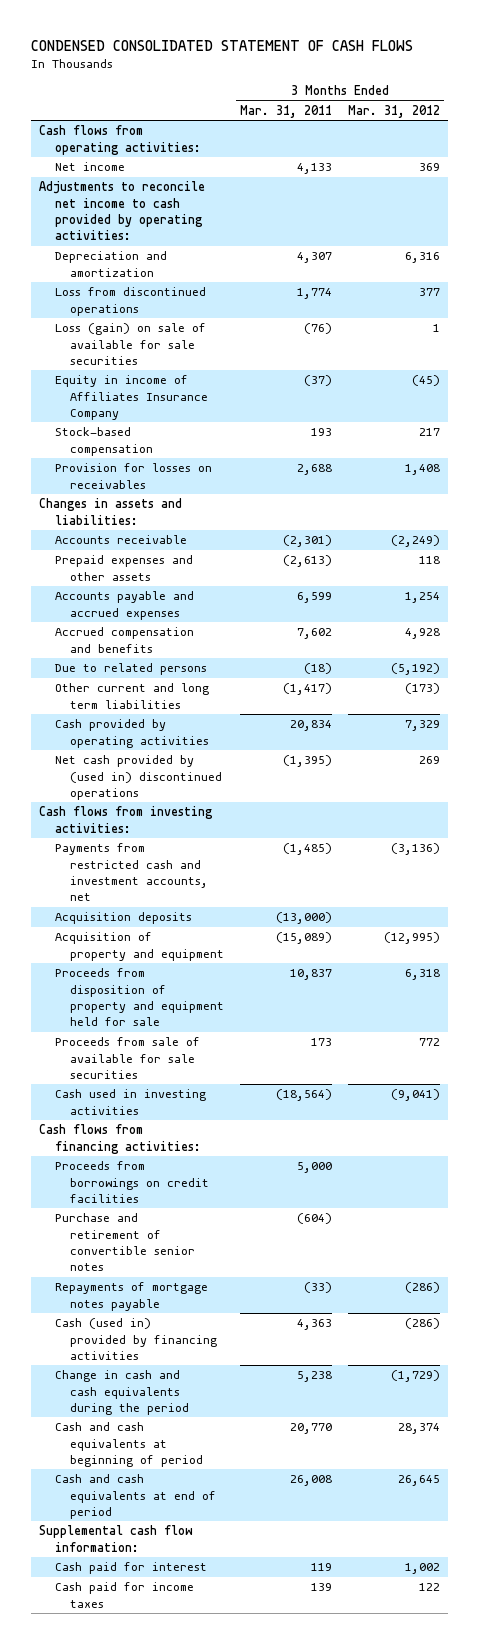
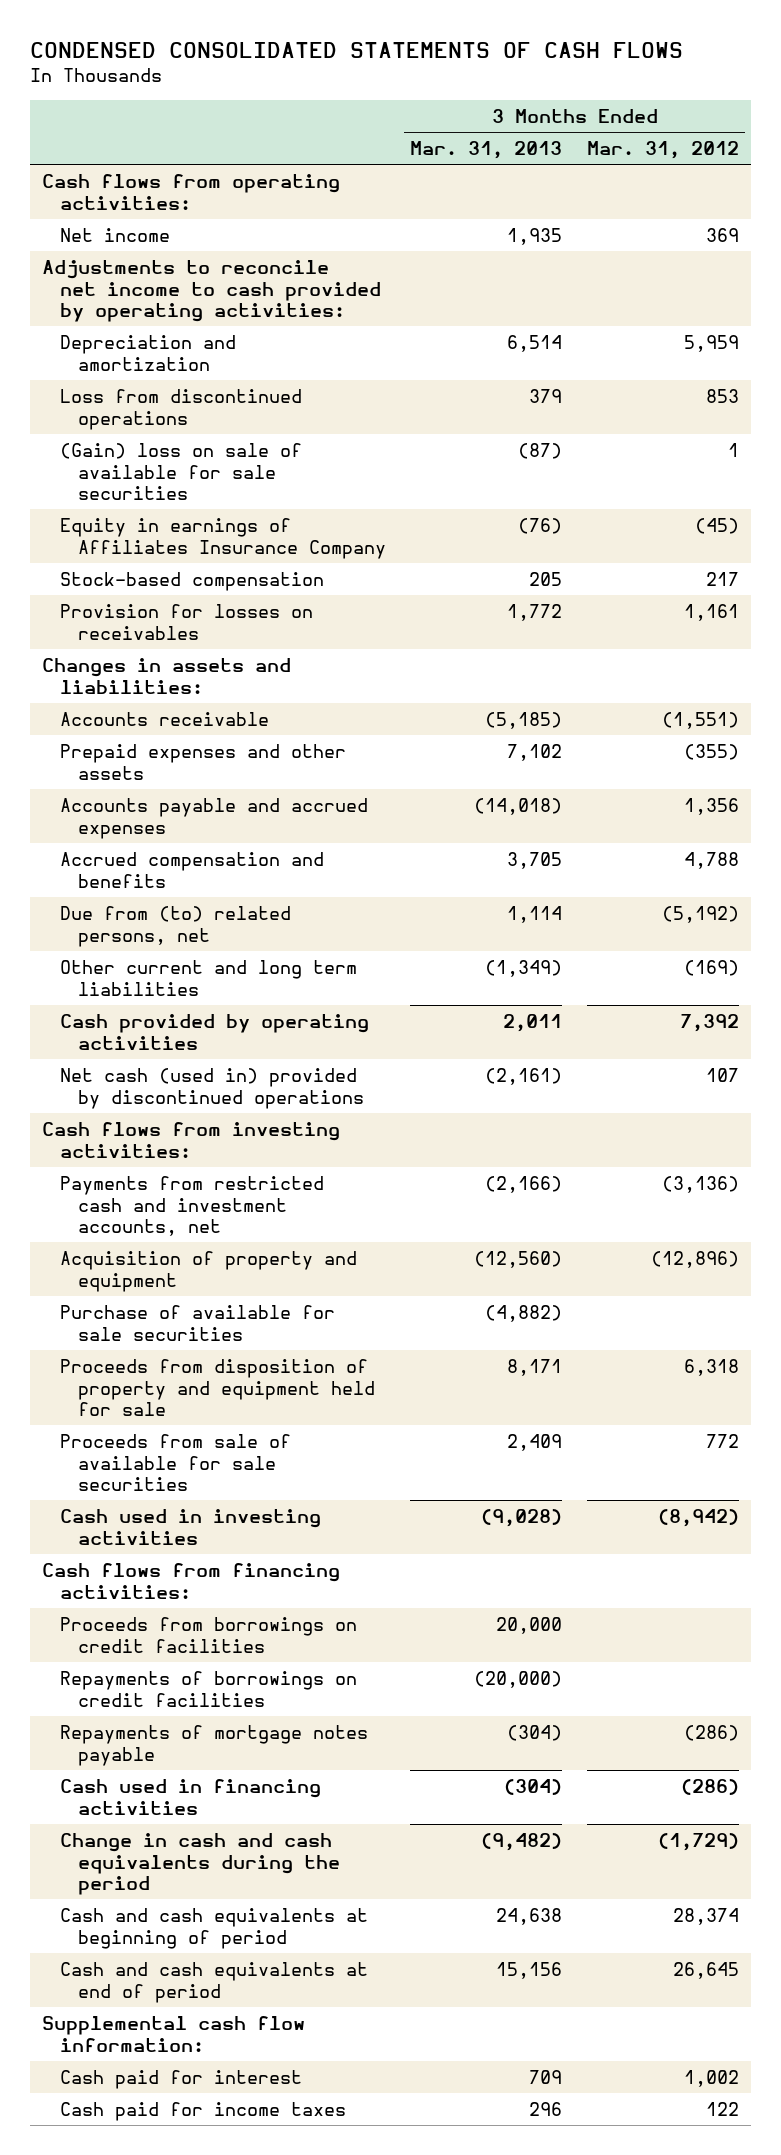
- CONDENSED CONSOLIDATED STATEMENT OF CASH FLOWS
+ CONDENSED CONSOLIDATED STATEMENTS OF CASH FLOWS
- | 3 Months Ended Mar. 31, 2011 | 3 Months Ended Mar. 31, 2012
+ | 3 Months Ended Mar. 31, 2013 | 3 Months Ended Mar. 31, 2012
- Depreciation and amortization | 4,307 | 6,316
- Loss from discontinued operations | 1,774 | 377
- Loss (gain) on sale of available for sale securities | (76) | 1
- Equity in income of Affiliates Insurance Company | (37) | (45)
+ Depreciation and amortization | 6,514 | 5,959
+ Loss from discontinued operations | 379 | 853
+ (Gain) loss on sale of available for sale securities | (87) | 1
+ Equity in earnings of Affiliates Insurance Company | (76) | (45)
- Provision for losses on receivables | 2,688 | 1,408
+ Provision for losses on receivables | 1,772 | 1,161
- Accounts receivable | (2,301) | (2,249)
- Prepaid expenses and other assets | (2,613) | 118
- Accounts payable and accrued expenses | 6,599 | 1,254
- Accrued compensation and benefits | 7,602 | 4,928
- Due to related persons | (18) | (5,192)
- Other current and long term liabilities | (1,417) | (173)
- Cash provided by operating activities | 20,834 | 7,329
- Net cash provided by (used in) discontinued operations | (1,395) | 269
+ Accounts receivable | (5,185) | (1,551)
+ Prepaid expenses and other assets | 7,102 | (355)
+ Accounts payable and accrued expenses | (14,018) | 1,356
+ Accrued compensation and benefits | 3,705 | 4,788
+ Due from (to) related persons, net | 1,114 | (5,192)
+ Other current and long term liabilities | (1,349) | (169)
+ Cash provided by operating activities | 2,011 | 7,392
+ Net cash (used in) provided by discontinued operations | (2,161) | 107
- Acquisition deposits | (13,000) |
- Acquisition of property and equipment | (15,089) | (12,995)
+ Acquisition of property and equipment | (12,560) | (12,896)
+ Purchase of available for sale securities | (4,882) |
- Cash used in investing activities | (18,564) | (9,041)
+ Cash used in investing activities | (9,028) | (8,942)
- Purchase and retirement of convertible senior notes | (604) |
+ Repayments of borrowings on credit facilities | (20,000) |
- Cash (used in) provided by financing activities | 4,363 | (286)
+ Cash used in financing activities | (304) | (286)

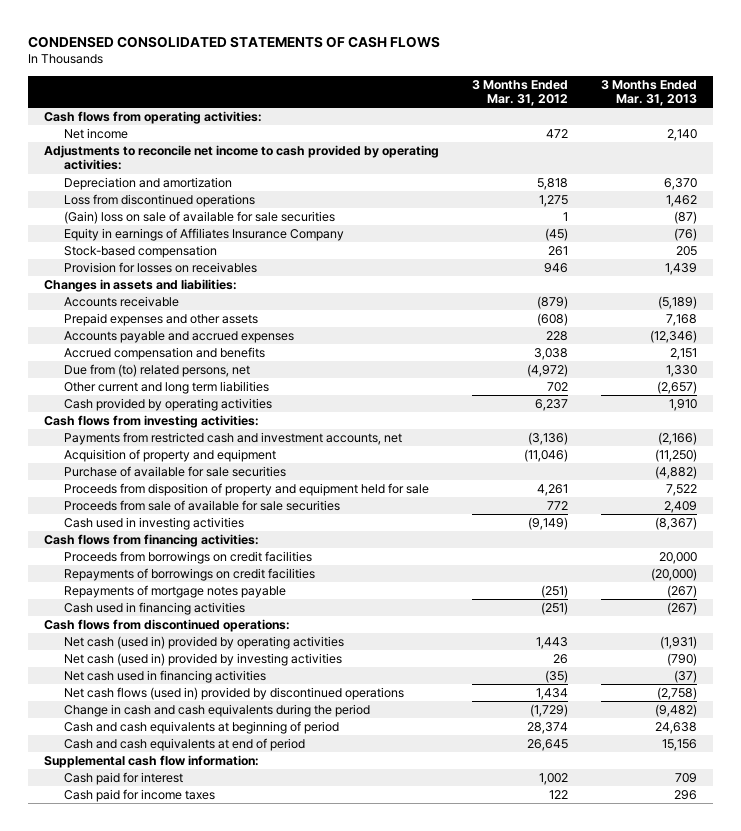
- | 3 Months Ended Mar. 31, 2013 | 3 Months Ended Mar. 31, 2012
+ | 3 Months Ended Mar. 31, 2012 | 3 Months Ended Mar. 31, 2013
- Net income | 1,935 | 369
+ Net income | 472 | 2,140
- Depreciation and amortization | 6,514 | 5,959
- Loss from discontinued operations | 379 | 853
+ Depreciation and amortization | 5,818 | 6,370
+ Loss from discontinued operations | 1,275 | 1,462
- Stock-based compensation | 205 | 217
- Provision for losses on receivables | 1,772 | 1,161
+ Stock-based compensation | 261 | 205
+ Provision for losses on receivables | 946 | 1,439
- Accounts receivable | (5,185) | (1,551)
- Prepaid expenses and other assets | 7,102 | (355)
- Accounts payable and accrued expenses | (14,018) | 1,356
- Accrued compensation and benefits | 3,705 | 4,788
- Due from (to) related persons, net | 1,114 | (5,192)
- Other current and long term liabilities | (1,349) | (169)
- Cash provided by operating activities | 2,011 | 7,392
- Net cash (used in) provided by discontinued operations | (2,161) | 107
+ Accounts receivable | (879) | (5,189)
+ Prepaid expenses and other assets | (608) | 7,168
+ Accounts payable and accrued expenses | 228 | (12,346)
+ Accrued compensation and benefits | 3,038 | 2,151
+ Due from (to) related persons, net | (4,972) | 1,330
+ Other current and long term liabilities | 702 | (2,657)
+ Cash provided by operating activities | 6,237 | 1,910
- Acquisition of property and equipment | (12,560) | (12,896)
+ Acquisition of property and equipment | (11,046) | (11,250)
- Proceeds from disposition of property and equipment held for sale | 8,171 | 6,318
+ Proceeds from disposition of property and equipment held for sale | 4,261 | 7,522
- Cash used in investing activities | (9,028) | (8,942)
+ Cash used in investing activities | (9,149) | (8,367)
- Repayments of mortgage notes payable | (304) | (286)
- Cash used in financing activities | (304) | (286)
+ Repayments of mortgage notes payable | (251) | (267)
+ Cash used in financing activities | (251) | (267)
+ Cash flows from discontinued operations:
+ Net cash (used in) provided by operating activities | 1,443 | (1,931)
+ Net cash (used in) provided by investing activities | 26 | (790)
+ Net cash used in financing activities | (35) | (37)
+ Net cash flows (used in) provided by discontinued operations | 1,434 | (2,758)

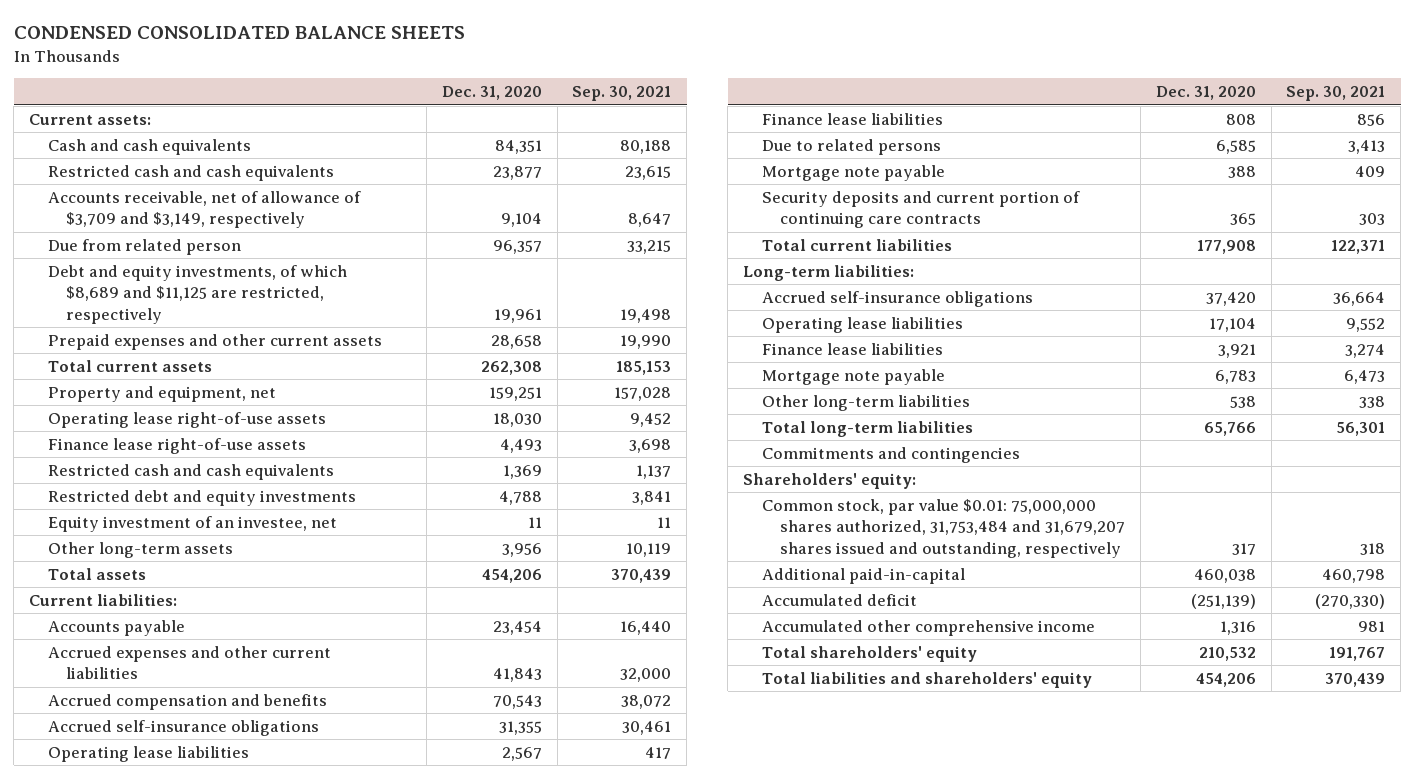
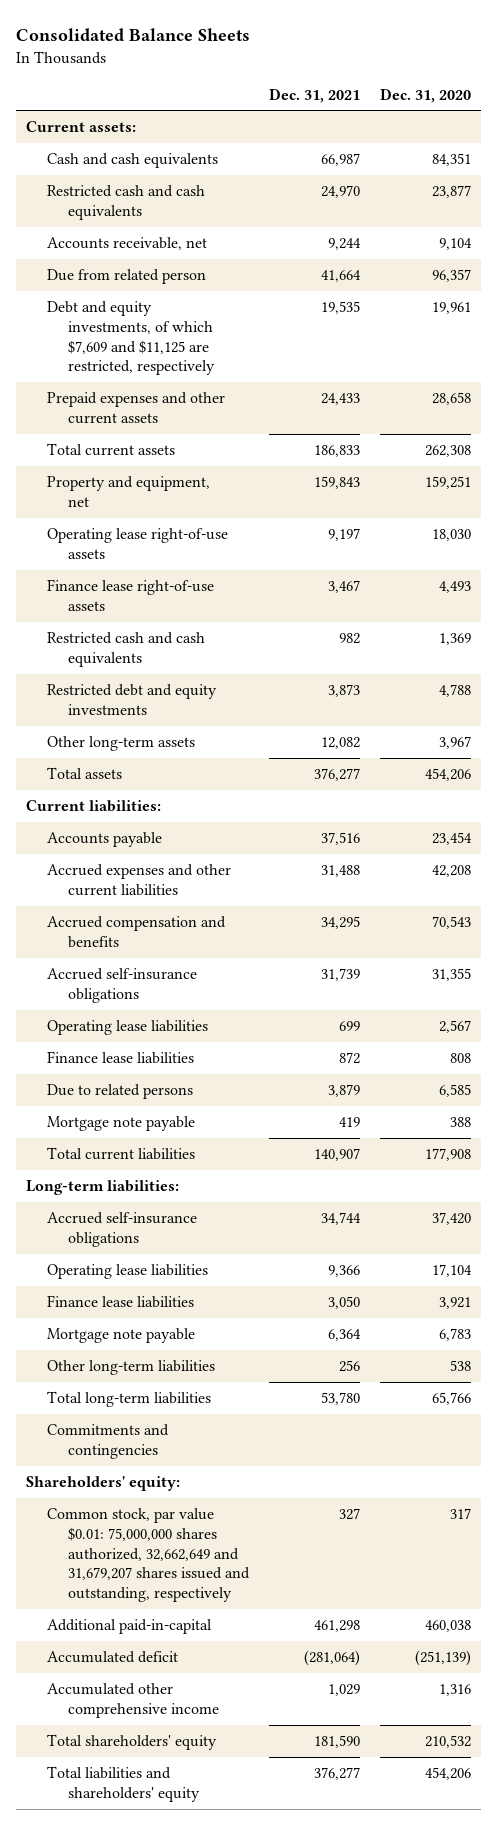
- CONDENSED CONSOLIDATED BALANCE SHEETS
+ Consolidated Balance Sheets
- | Dec. 31, 2020 | Sep. 30, 2021
+ | Dec. 31, 2021 | Dec. 31, 2020
- Accounts receivable, net of allowance of $3,709 and $3,149, respectively | 9,104 | 8,647
+ Accounts receivable, net | 9,244 | 9,104
- Debt and equity investments, of which $8,689 and $11,125 are restricted, respectively | 19,961 | 19,498
+ Debt and equity investments, of which $7,609 and $11,125 are restricted, respectively | 19,535 | 19,961
- Equity investment of an investee, net | 11 | 11
- Other long-term assets | 3,956 | 10,119
+ Other long-term assets | 12,082 | 3,967
- Accrued expenses and other current liabilities | 41,843 | 32,000
+ Accrued expenses and other current liabilities | 31,488 | 42,208
- Security deposits and current portion of continuing care contracts | 365 | 303
- Common stock, par value $0.01: 75,000,000 shares authorized, 31,753,484 and 31,679,207 shares issued and outstanding, respectively | 317 | 318
+ Common stock, par value $0.01: 75,000,000 shares authorized, 32,662,649 and 31,679,207 shares issued and outstanding, respectively | 327 | 317

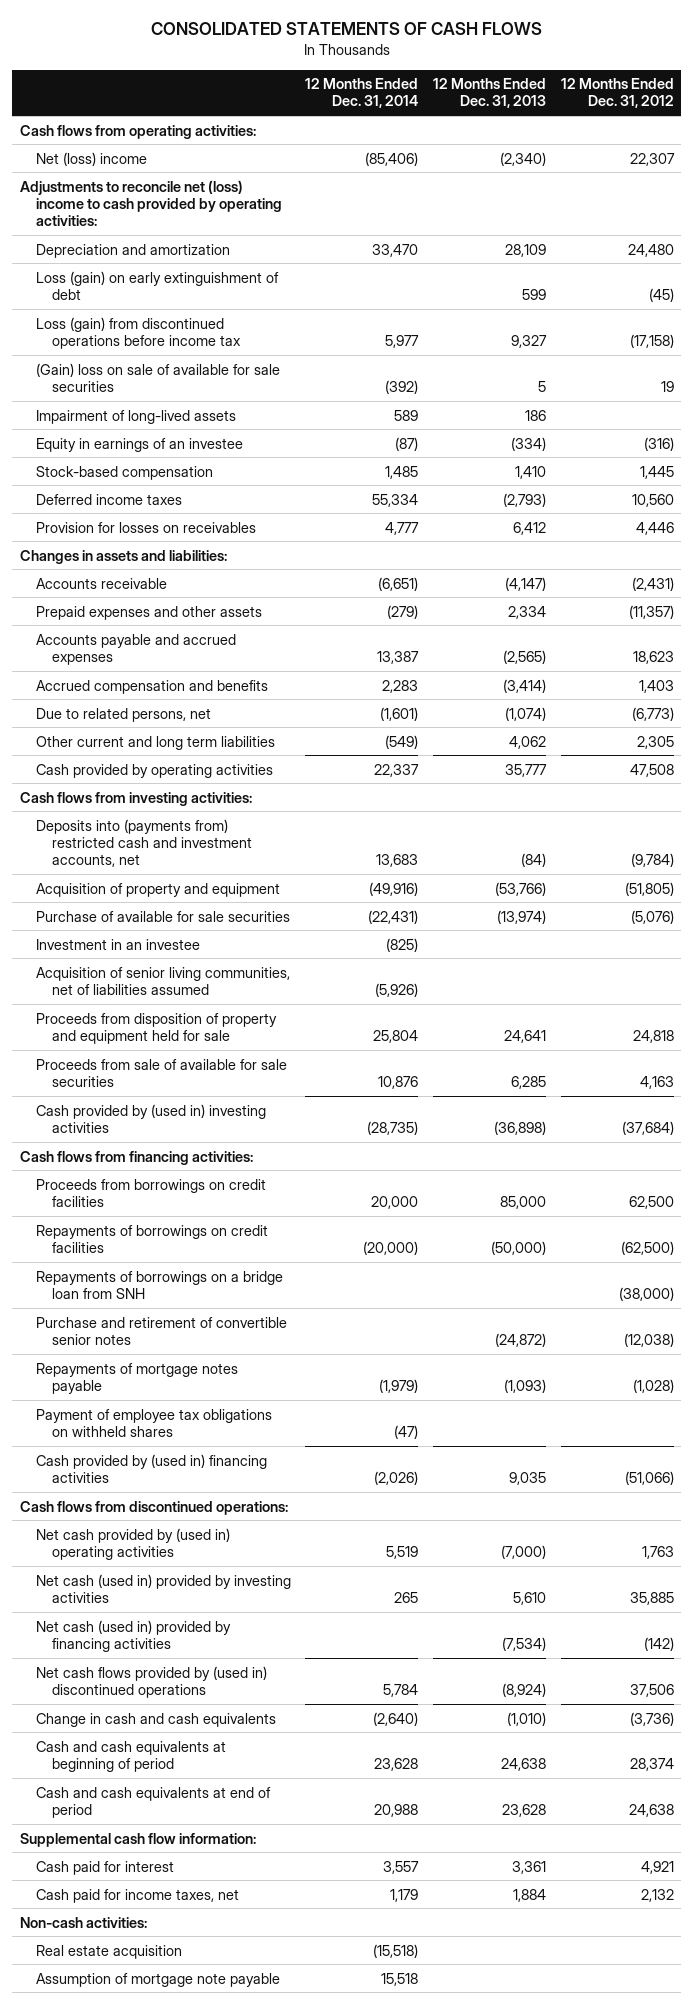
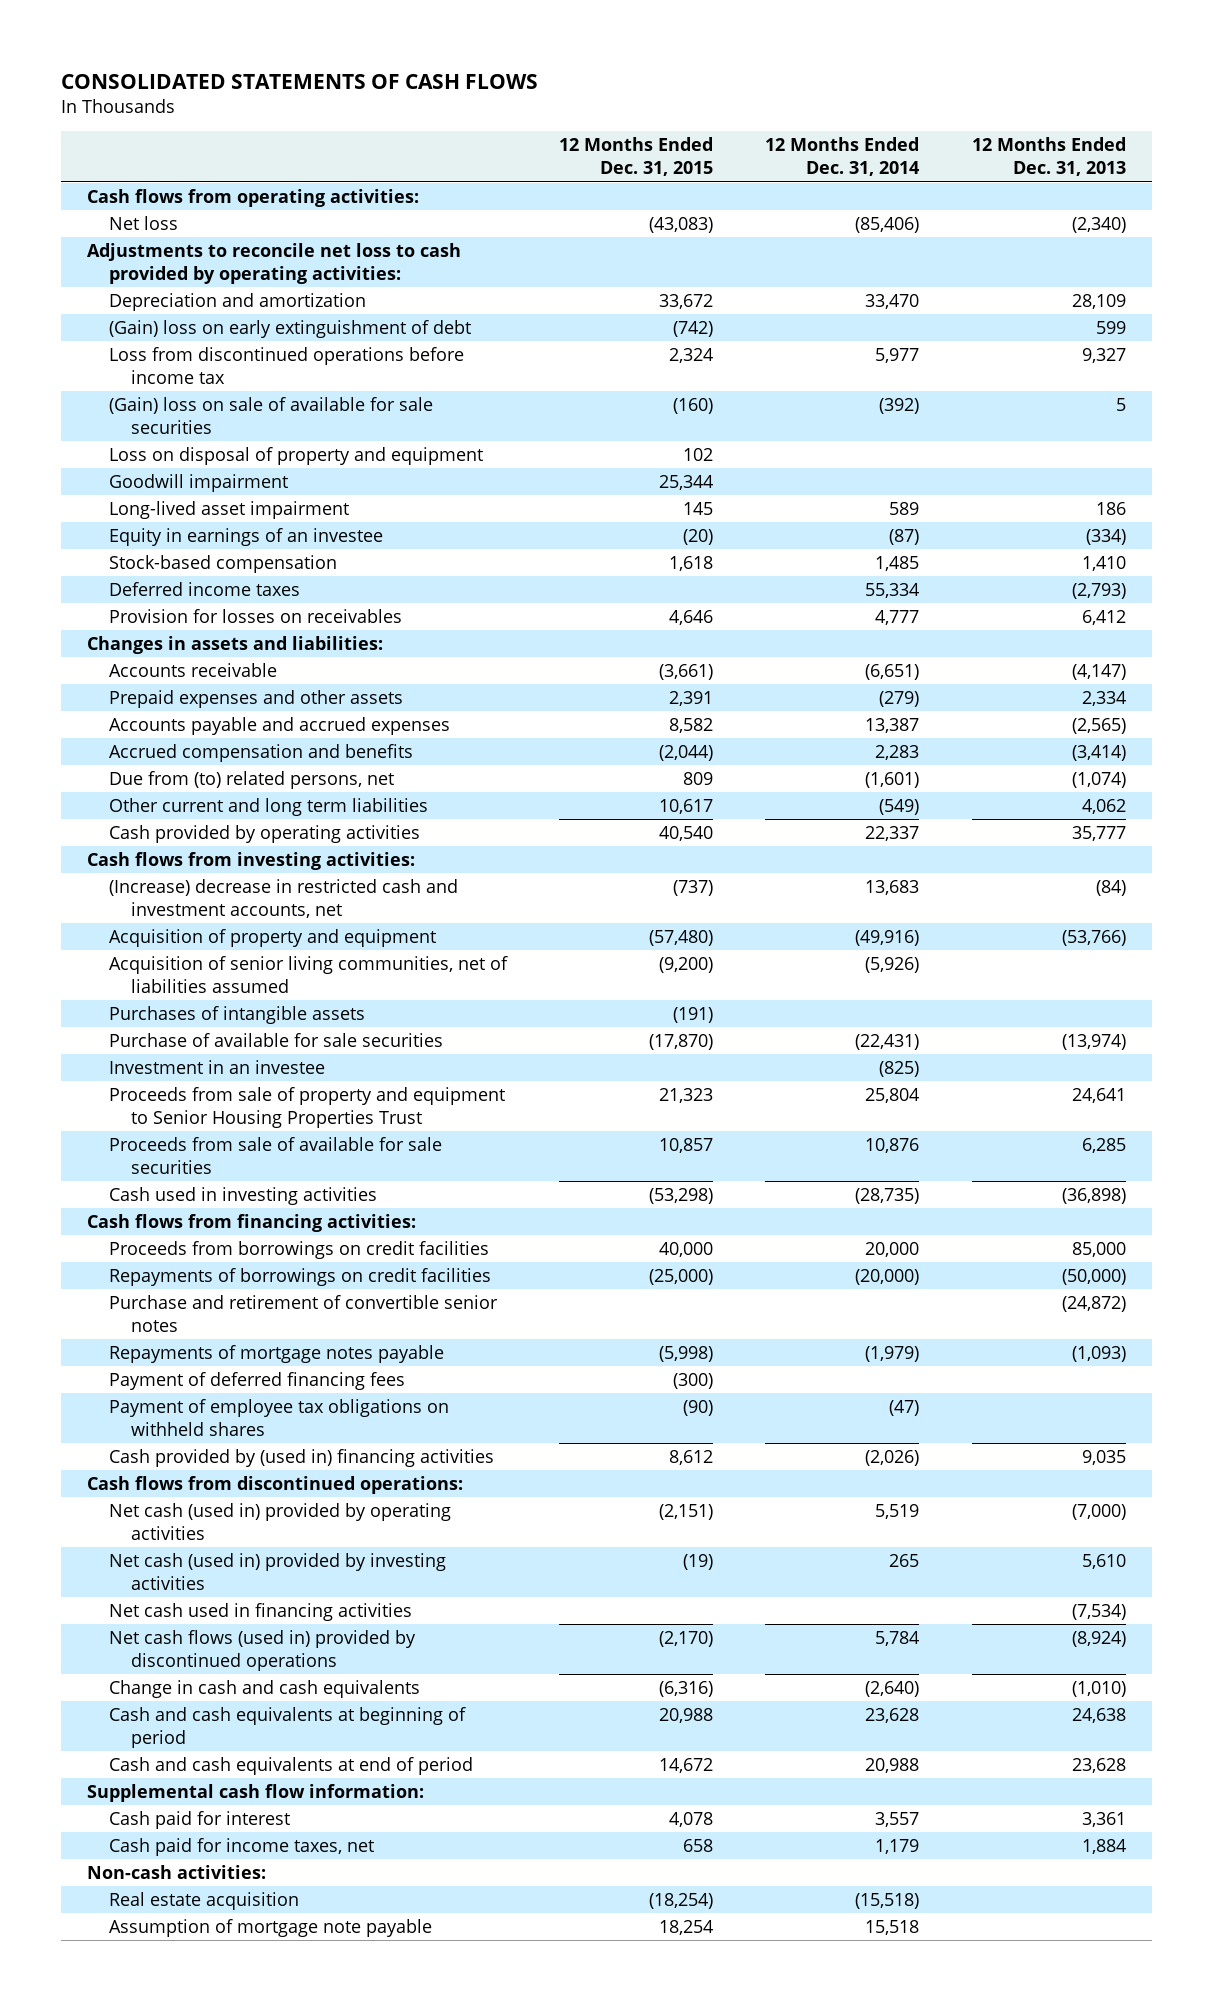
- | 12 Months Ended Dec. 31, 2014 | 12 Months Ended Dec. 31, 2013 | 12 Months Ended Dec. 31, 2012
+ | 12 Months Ended Dec. 31, 2015 | 12 Months Ended Dec. 31, 2014 | 12 Months Ended Dec. 31, 2013
- Net (loss) income | (85,406) | (2,340) | 22,307
- Adjustments to reconcile net (loss) income to cash provided by operating activities:
+ Net loss | (43,083) | (85,406) | (2,340)
+ Adjustments to reconcile net loss to cash provided by operating activities:
- Loss (gain) on early extinguishment of debt | | 599 | (45)
- Loss (gain) from discontinued operations before income tax | 5,977 | 9,327 | (17,158)
+ (Gain) loss on early extinguishment of debt | (742) | | 599
+ Loss from discontinued operations before income tax | 2,324 | 5,977 | 9,327
- Impairment of long-lived assets | 589 | 186 |
+ Loss on disposal of property and equipment | 102 | |
+ Goodwill impairment | 25,344 | |
+ Long-lived asset impairment | 145 | 589 | 186
- Due to related persons, net | (1,601) | (1,074) | (6,773)
+ Due from (to) related persons, net | 809 | (1,601) | (1,074)
- Deposits into (payments from) restricted cash and investment accounts, net | 13,683 | (84) | (9,784)
+ (Increase) decrease in restricted cash and investment accounts, net | (737) | 13,683 | (84)
moved up: Acquisition of senior living communities, net of liabilities assumed | (9,200) | (5,926) |
+ Purchases of intangible assets | (191) | |
- Proceeds from disposition of property and equipment held for sale | 25,804 | 24,641 | 24,818
+ Proceeds from sale of property and equipment to Senior Housing Properties Trust | 21,323 | 25,804 | 24,641
- Cash provided by (used in) investing activities | (28,735) | (36,898) | (37,684)
+ Cash used in investing activities | (53,298) | (28,735) | (36,898)
- Repayments of borrowings on a bridge loan from SNH | | | (38,000)
+ Payment of deferred financing fees | (300) | |
- Net cash provided by (used in) operating activities | 5,519 | (7,000) | 1,763
+ Net cash (used in) provided by operating activities | (2,151) | 5,519 | (7,000)
- Net cash (used in) provided by financing activities | | (7,534) | (142)
- Net cash flows provided by (used in) discontinued operations | 5,784 | (8,924) | 37,506
+ Net cash used in financing activities | | | (7,534)
+ Net cash flows (used in) provided by discontinued operations | (2,170) | 5,784 | (8,924)

